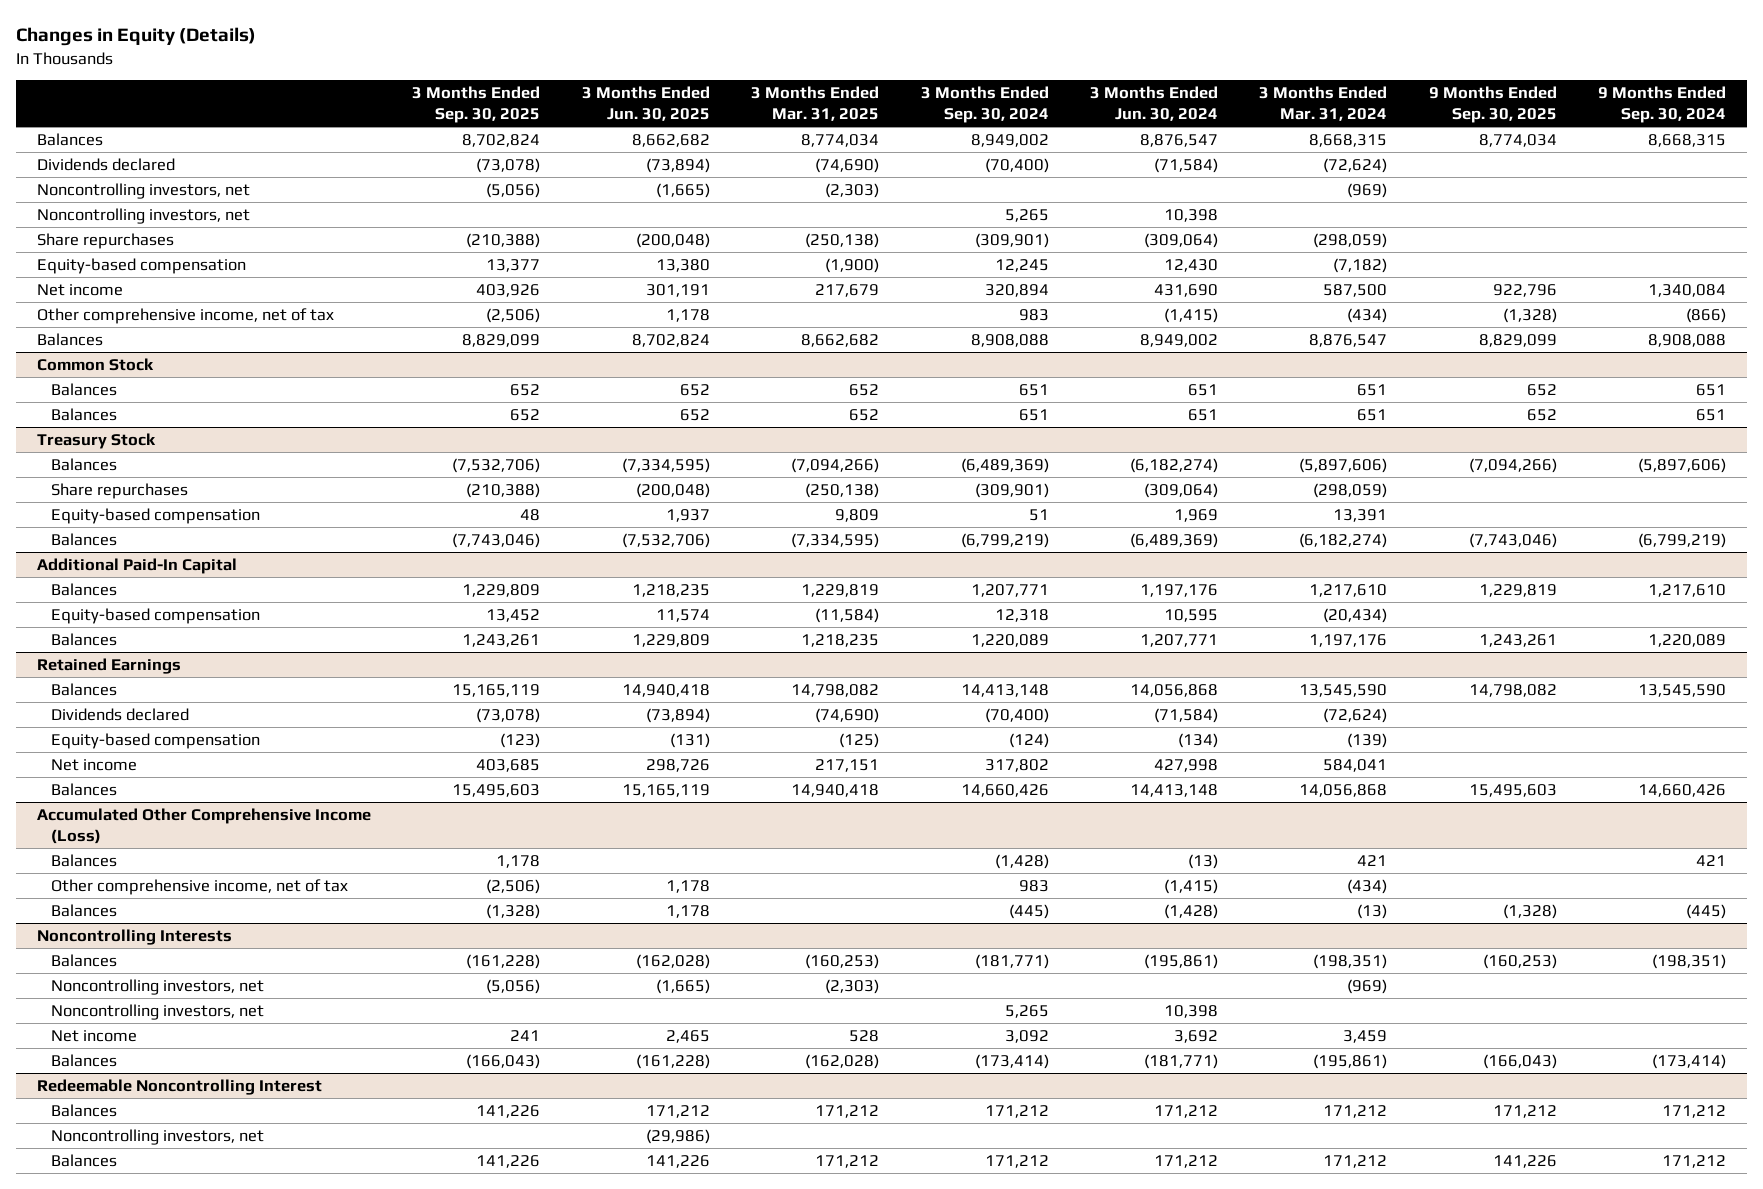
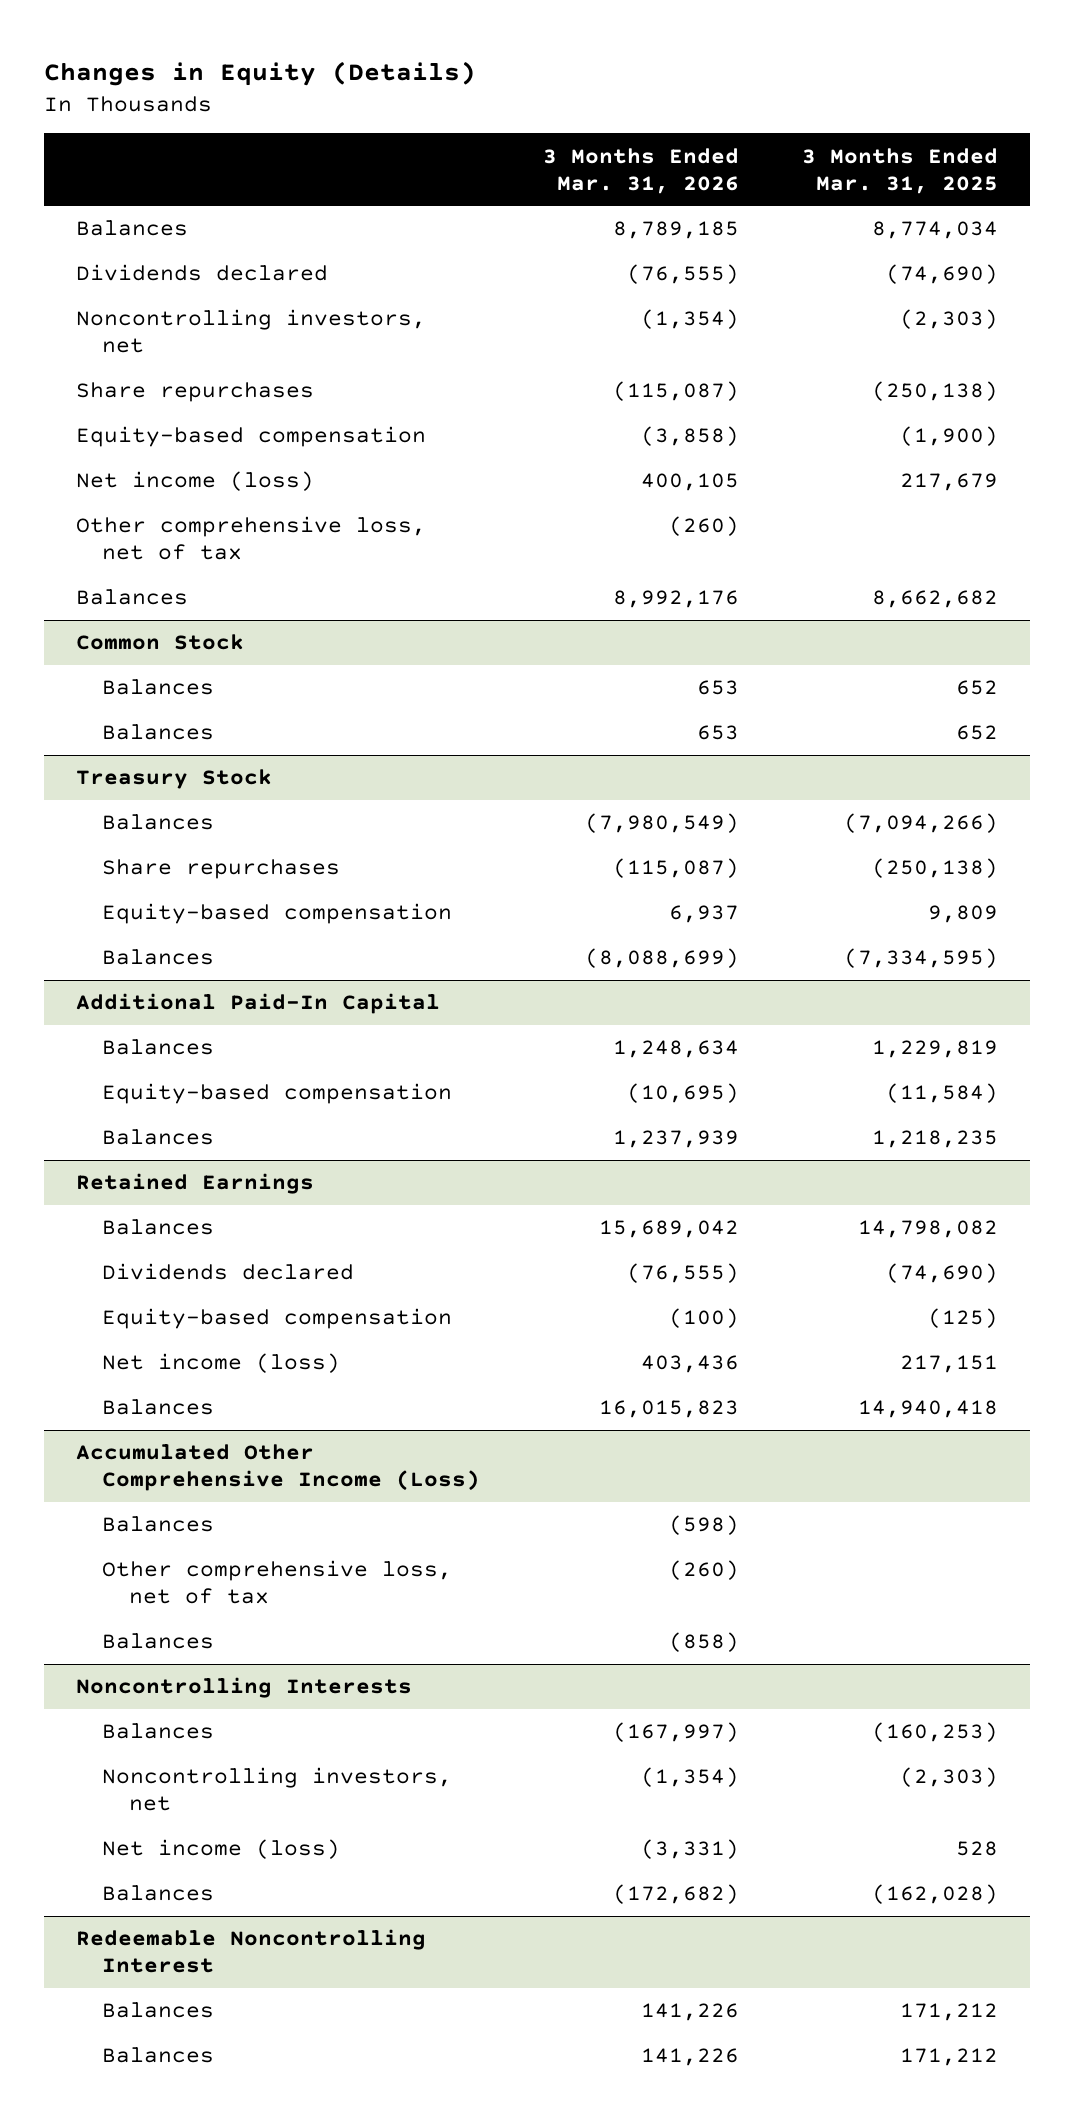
- | 3 Months Ended Sep. 30, 2025 | 3 Months Ended Jun. 30, 2025 | 3 Months Ended Mar. 31, 2025 | 3 Months Ended Sep. 30, 2024 | 3 Months Ended Jun. 30, 2024 | 3 Months Ended Mar. 31, 2024 | 9 Months Ended Sep. 30, 2025 | 9 Months Ended Sep. 30, 2024
+ | 3 Months Ended Mar. 31, 2026 | 3 Months Ended Mar. 31, 2025
- Noncontrolling investors, net | | | | 5,265 | 10,398 | | |
- Net income | 403,926 | 301,191 | 217,679 | 320,894 | 431,690 | 587,500 | 922,796 | 1,340,084
- Other comprehensive income, net of tax | (2,506) | 1,178 | | 983 | (1,415) | (434) | (1,328) | (866)
+ Net income (loss) | 400,105 | 217,679
+ Other comprehensive loss, net of tax | (260) |
@ Retained Earnings
- Net income | 403,685 | 298,726 | 217,151 | 317,802 | 427,998 | 584,041 | |
+ Net income (loss) | 403,436 | 217,151
@ Accumulated Other Comprehensive Income (Loss)
- Other comprehensive income, net of tax | (2,506) | 1,178 | | 983 | (1,415) | (434) | |
+ Other comprehensive loss, net of tax | (260) |
@ Noncontrolling Interests
- Noncontrolling investors, net | | | | 5,265 | 10,398 | | |
- Net income | 241 | 2,465 | 528 | 3,092 | 3,692 | 3,459 | |
+ Net income (loss) | (3,331) | 528
@ Redeemable Noncontrolling Interest
- Noncontrolling investors, net | | (29,986) | | | | | |

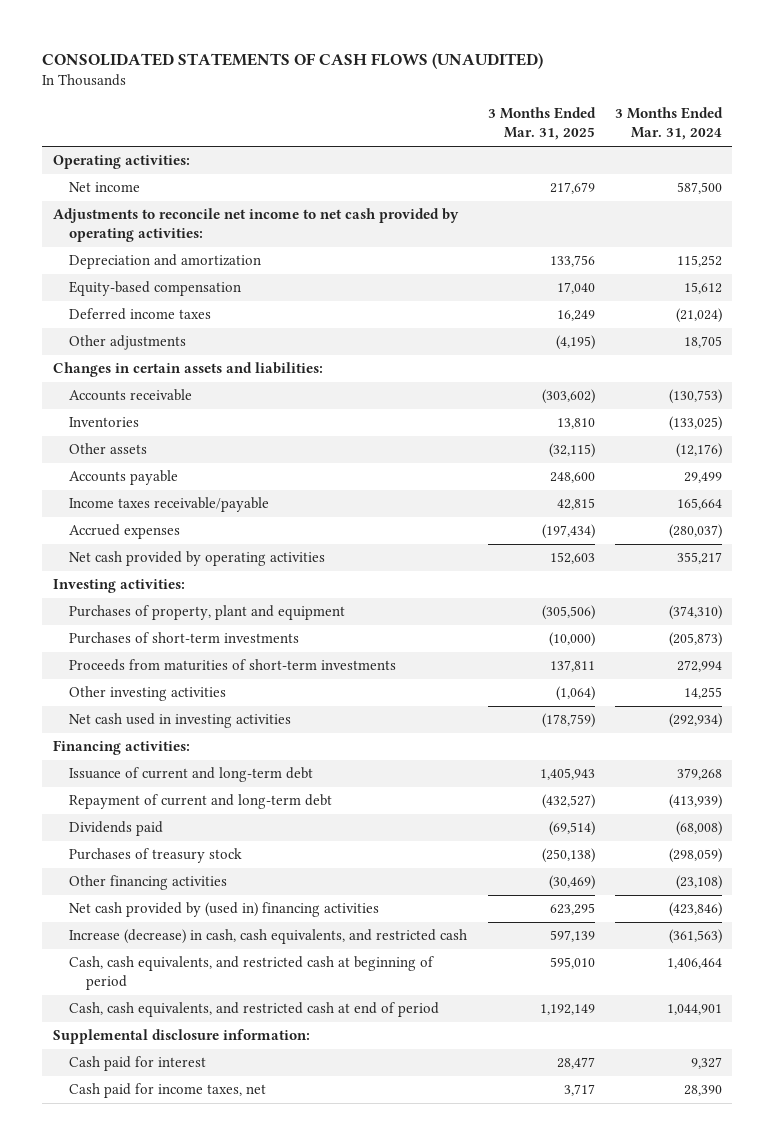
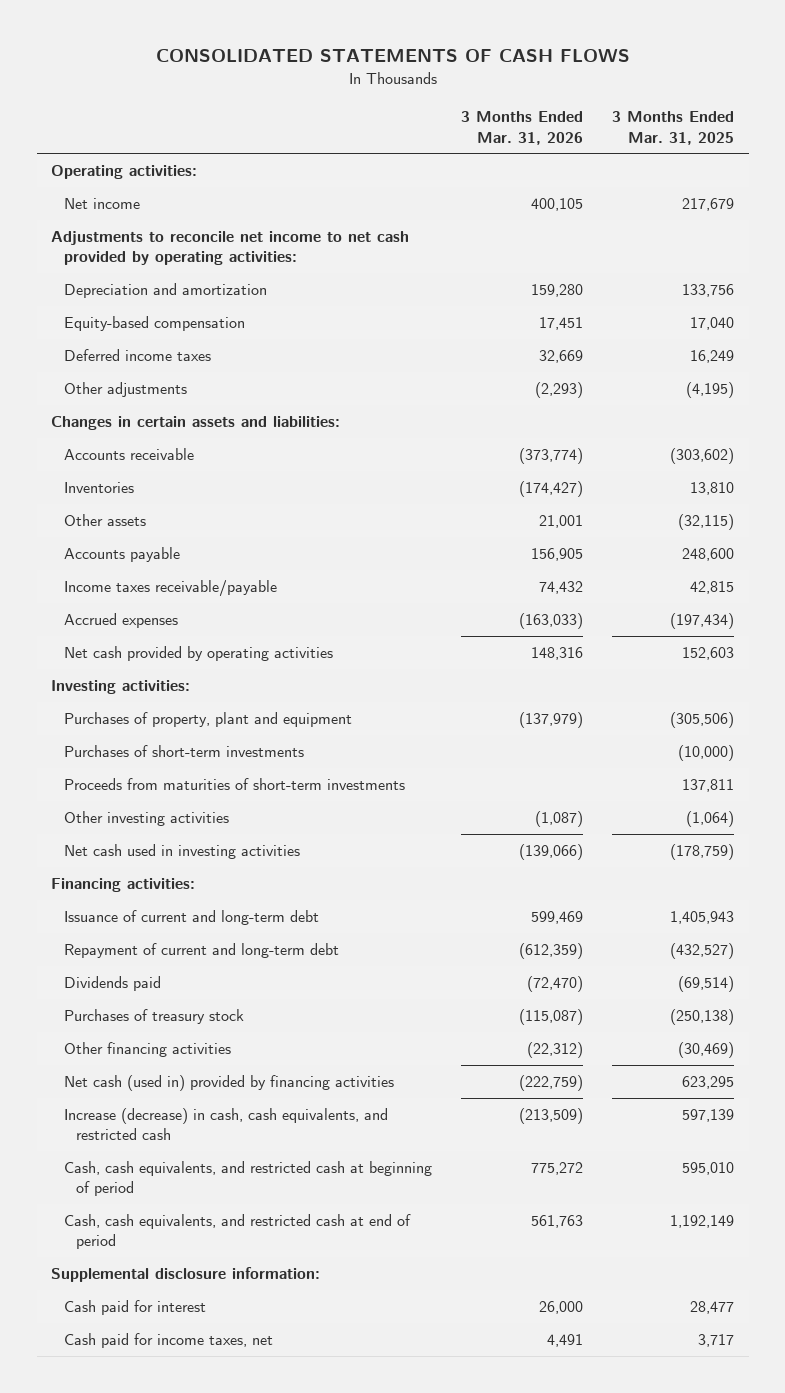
- CONSOLIDATED STATEMENTS OF CASH FLOWS (UNAUDITED)
+ CONSOLIDATED STATEMENTS OF CASH FLOWS
- | 3 Months Ended Mar. 31, 2025 | 3 Months Ended Mar. 31, 2024
+ | 3 Months Ended Mar. 31, 2026 | 3 Months Ended Mar. 31, 2025
- Net cash provided by (used in) financing activities | 623,295 | (423,846)
+ Net cash (used in) provided by financing activities | (222,759) | 623,295

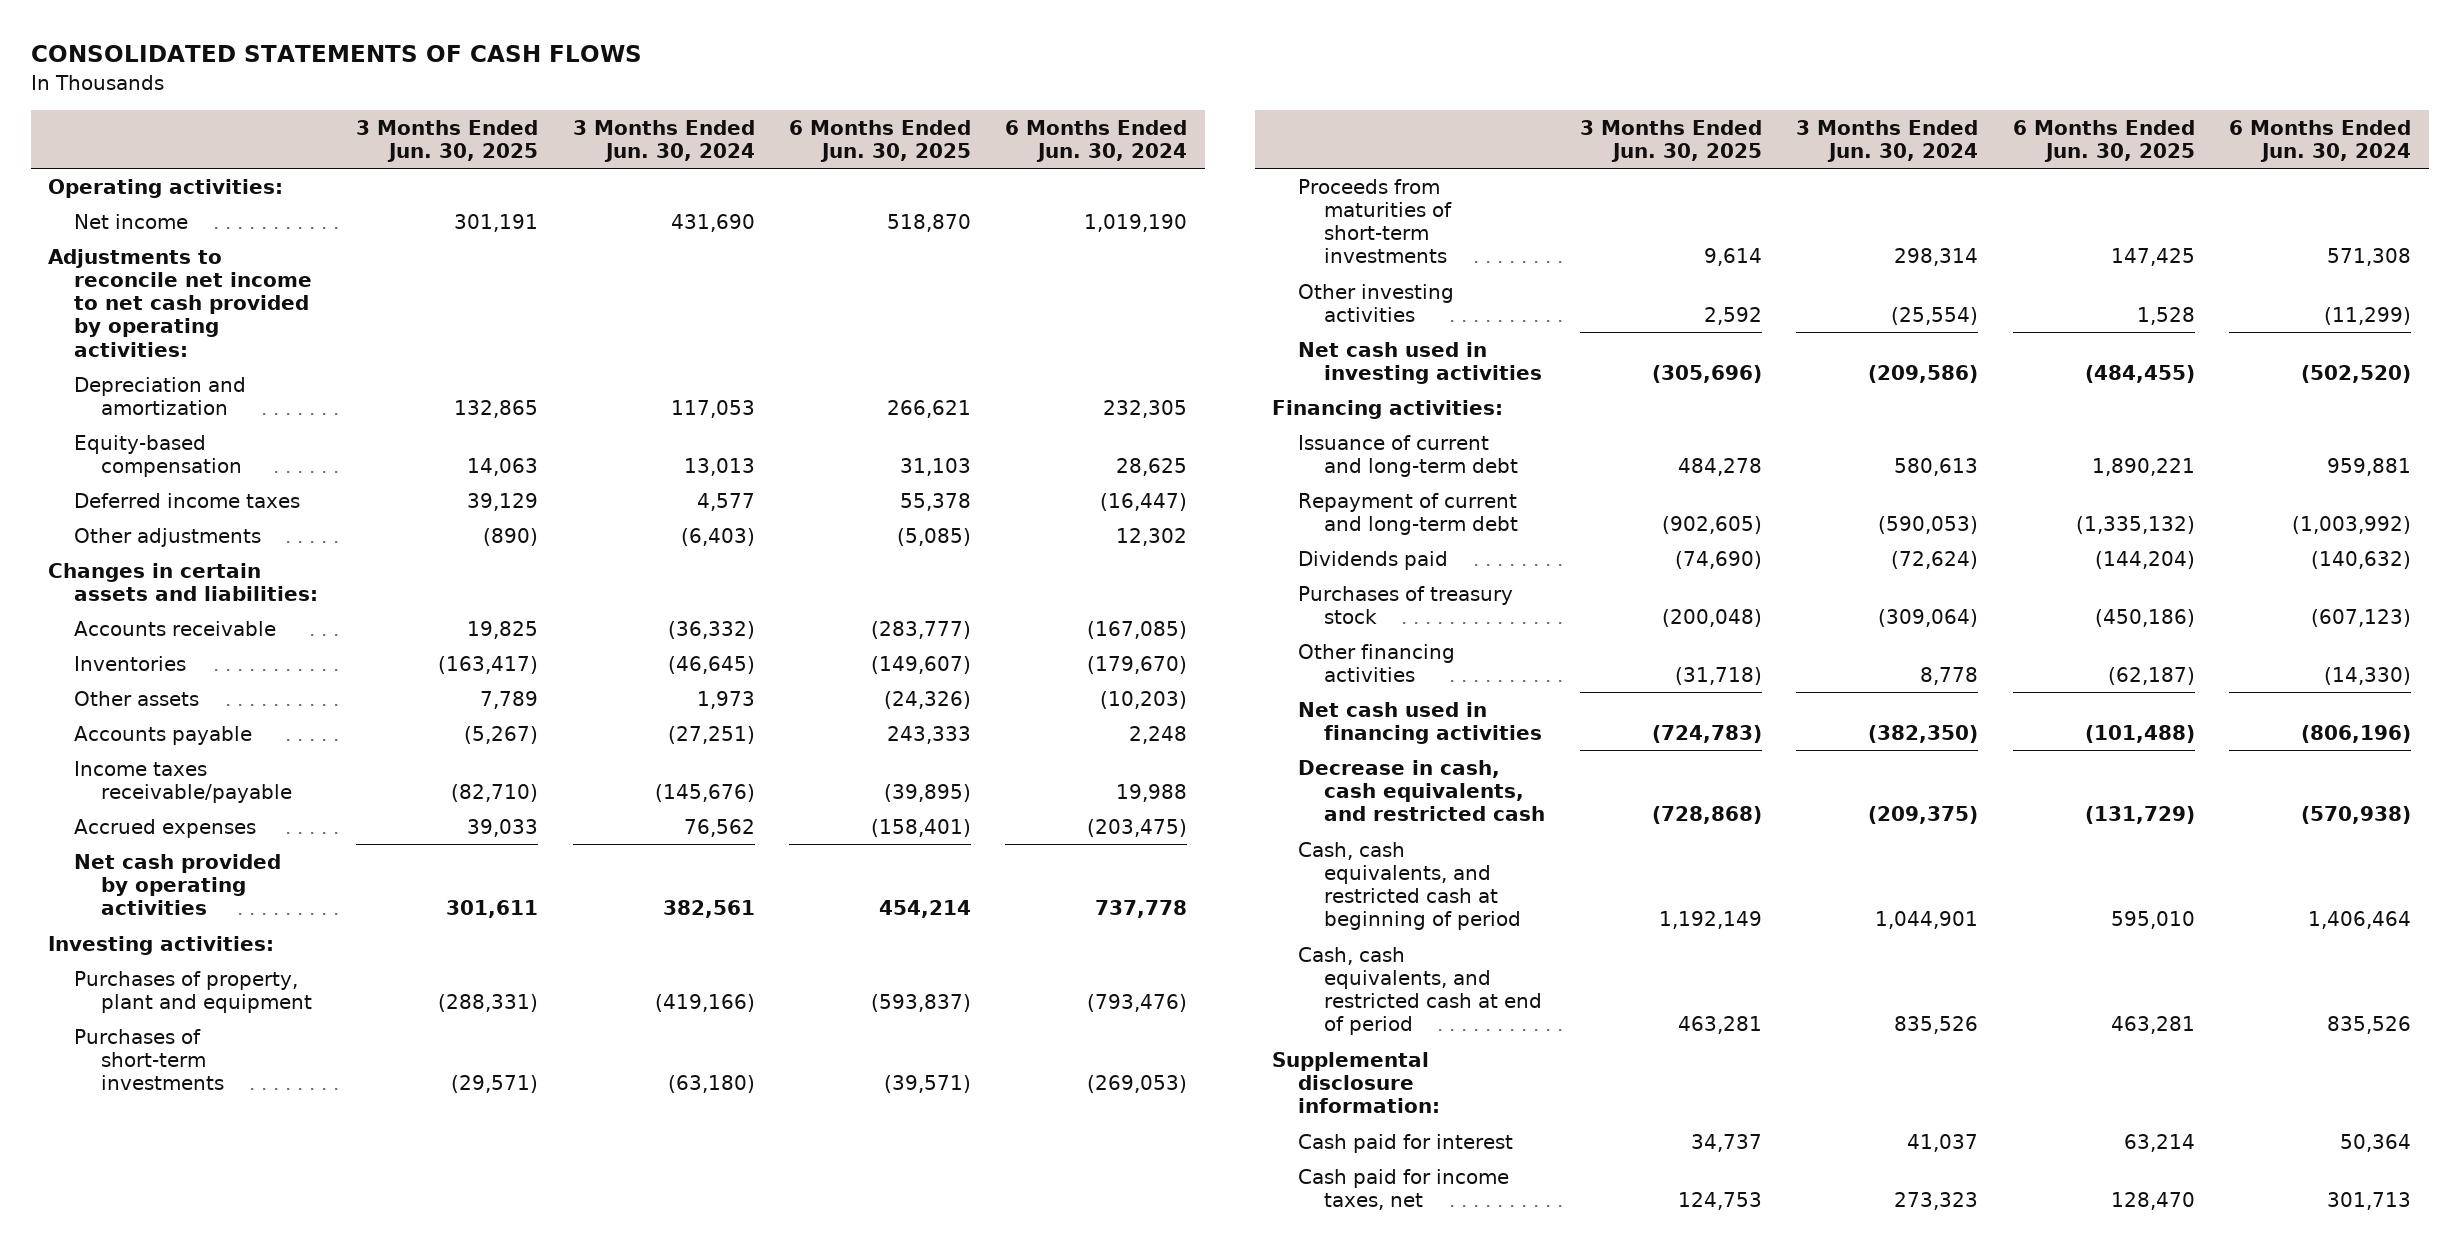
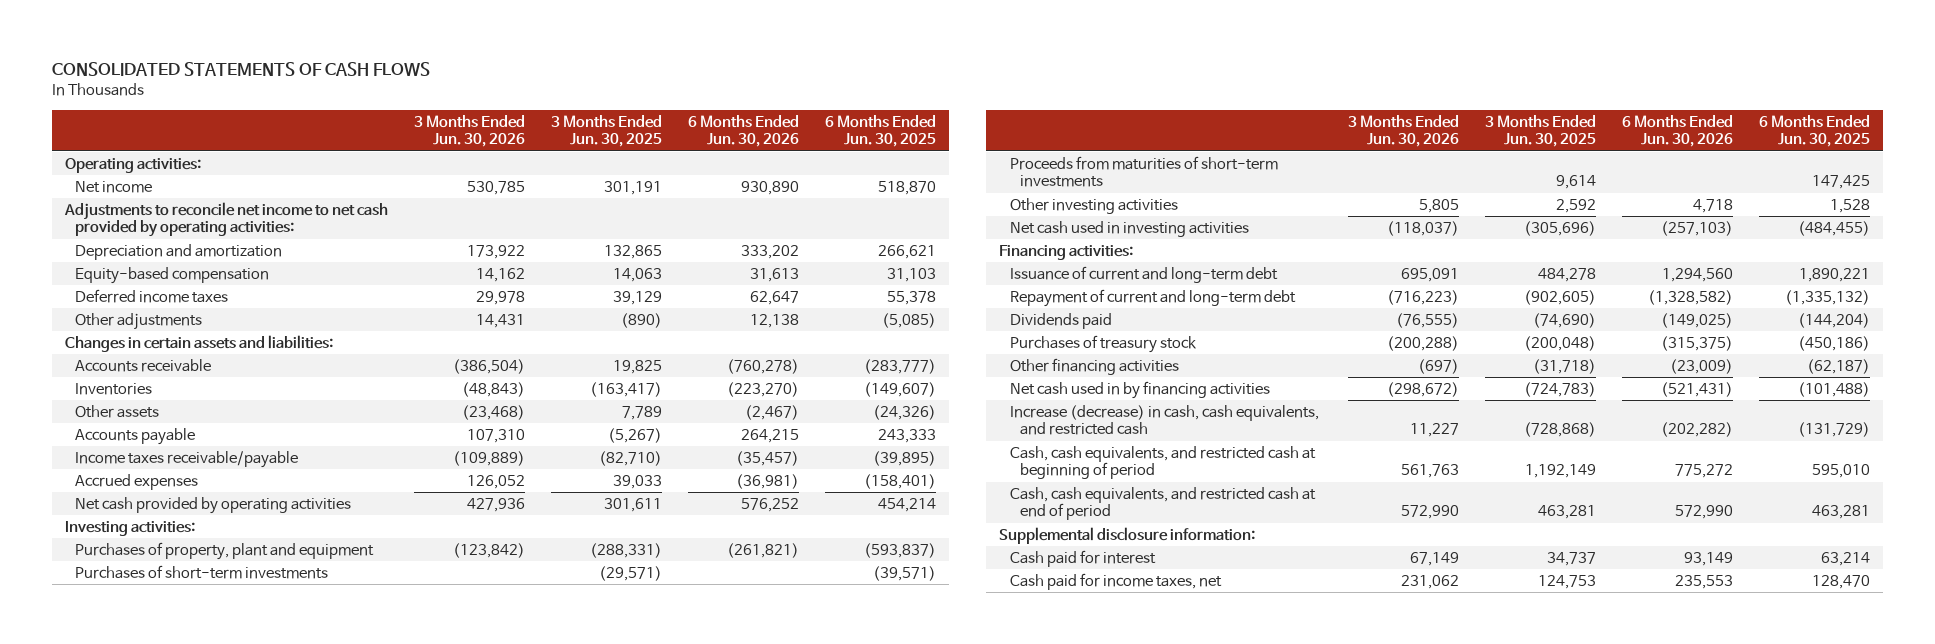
- | 3 Months Ended Jun. 30, 2025 | 3 Months Ended Jun. 30, 2024 | 6 Months Ended Jun. 30, 2025 | 6 Months Ended Jun. 30, 2024
+ | 3 Months Ended Jun. 30, 2026 | 3 Months Ended Jun. 30, 2025 | 6 Months Ended Jun. 30, 2026 | 6 Months Ended Jun. 30, 2025
- Net cash used in financing activities | (724,783) | (382,350) | (101,488) | (806,196)
- Decrease in cash, cash equivalents, and restricted cash | (728,868) | (209,375) | (131,729) | (570,938)
+ Net cash used in by financing activities | (298,672) | (724,783) | (521,431) | (101,488)
+ Increase (decrease) in cash, cash equivalents, and restricted cash | 11,227 | (728,868) | (202,282) | (131,729)

